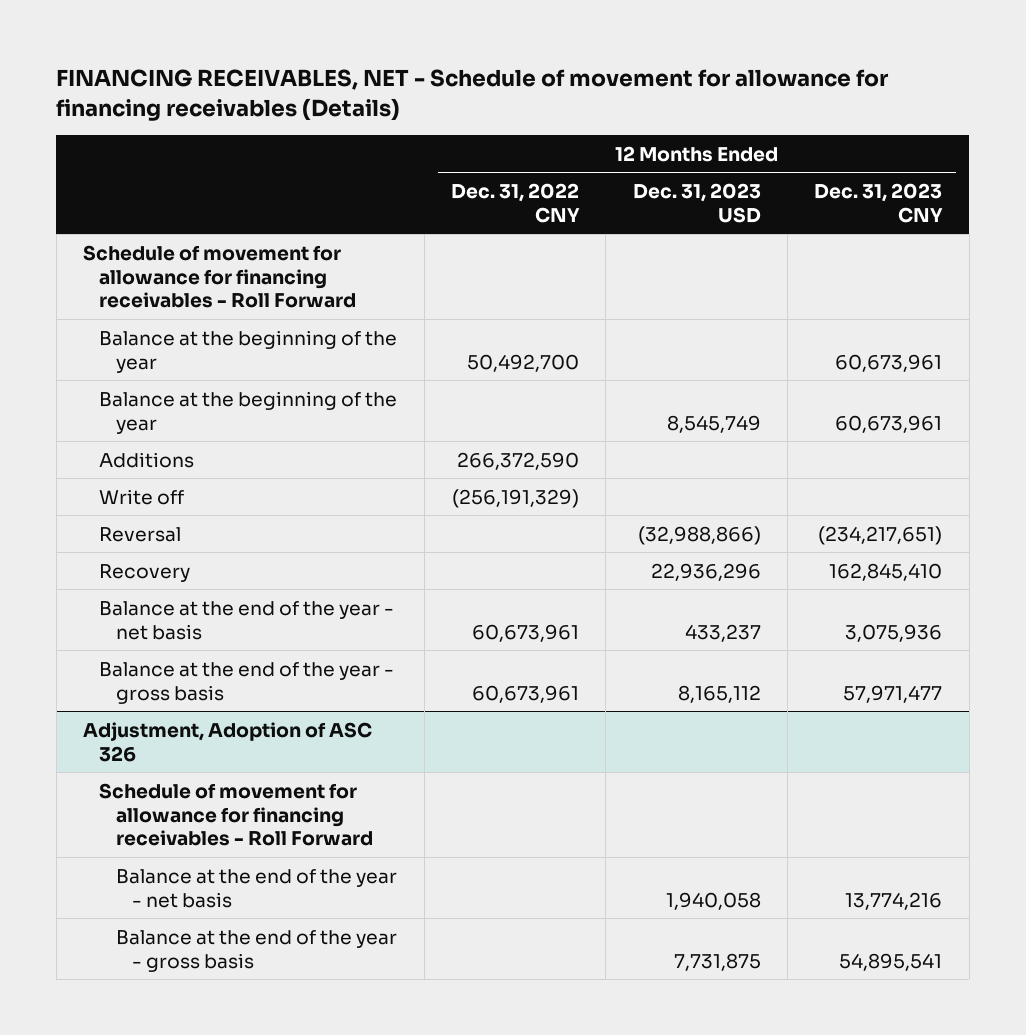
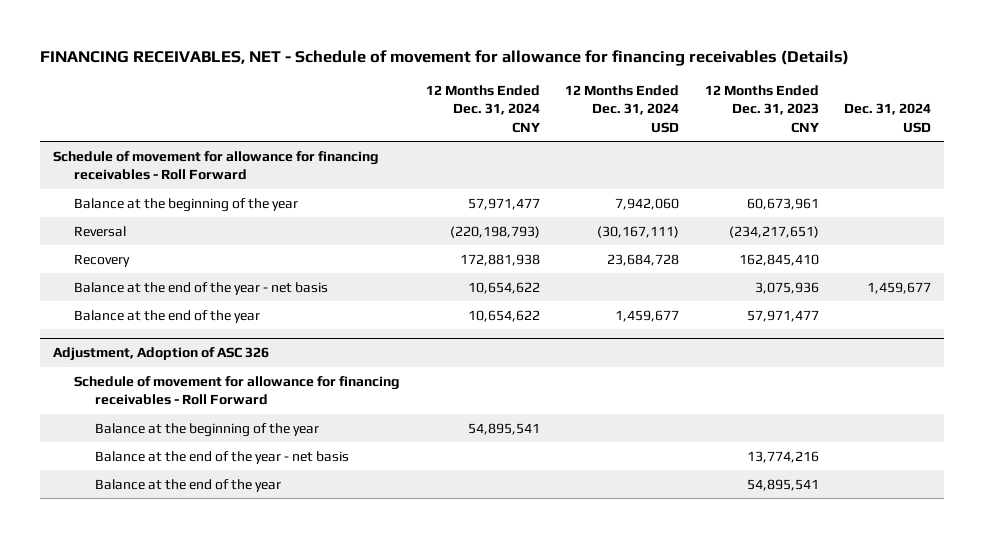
- | 12 Months Ended Dec. 31, 2022 CNY | 12 Months Ended Dec. 31, 2023 USD | 12 Months Ended Dec. 31, 2023 CNY
+ | 12 Months Ended Dec. 31, 2024 CNY | 12 Months Ended Dec. 31, 2024 USD | 12 Months Ended Dec. 31, 2023 CNY | Dec. 31, 2024 USD
- Balance at the beginning of the year | | 8,545,749 | 60,673,961
- Additions | 266,372,590 | |
- Write off | (256,191,329) | |
- Balance at the end of the year - gross basis | 60,673,961 | 8,165,112 | 57,971,477
+ Balance at the end of the year | 10,654,622 | 1,459,677 | 57,971,477 |
@ Adjustment, Adoption of ASC 326
+ Balance at the beginning of the year | 54,895,541 | | |
- Balance at the end of the year - gross basis | | 7,731,875 | 54,895,541
+ Balance at the end of the year | | | 54,895,541 |

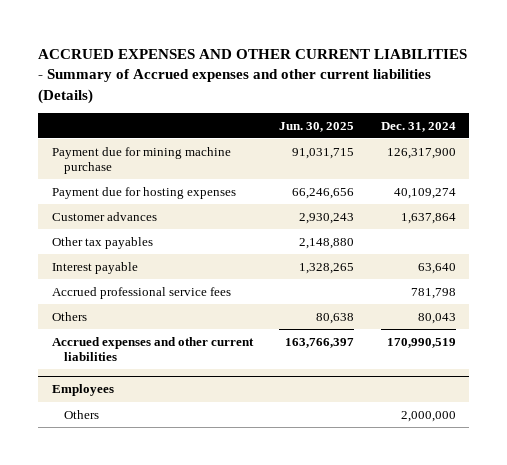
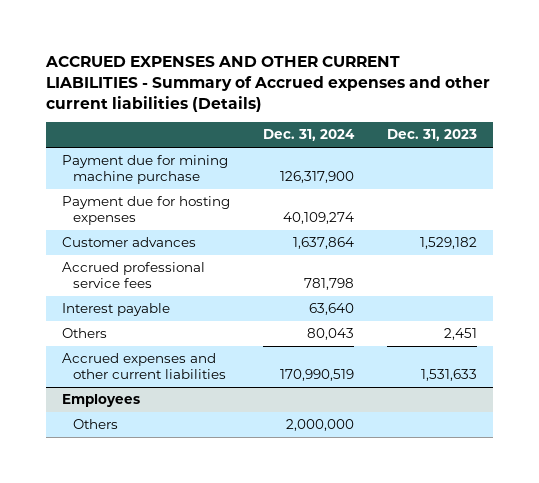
- | Jun. 30, 2025 | Dec. 31, 2024
+ | Dec. 31, 2024 | Dec. 31, 2023
- Other tax payables | 2,148,880 |
moved down: Interest payable | 63,640 |

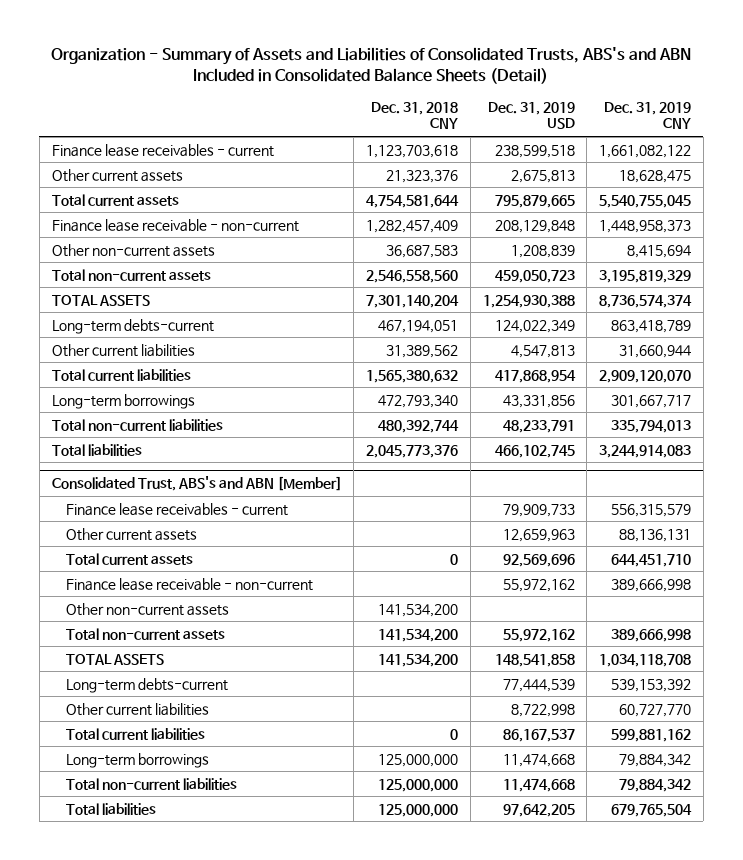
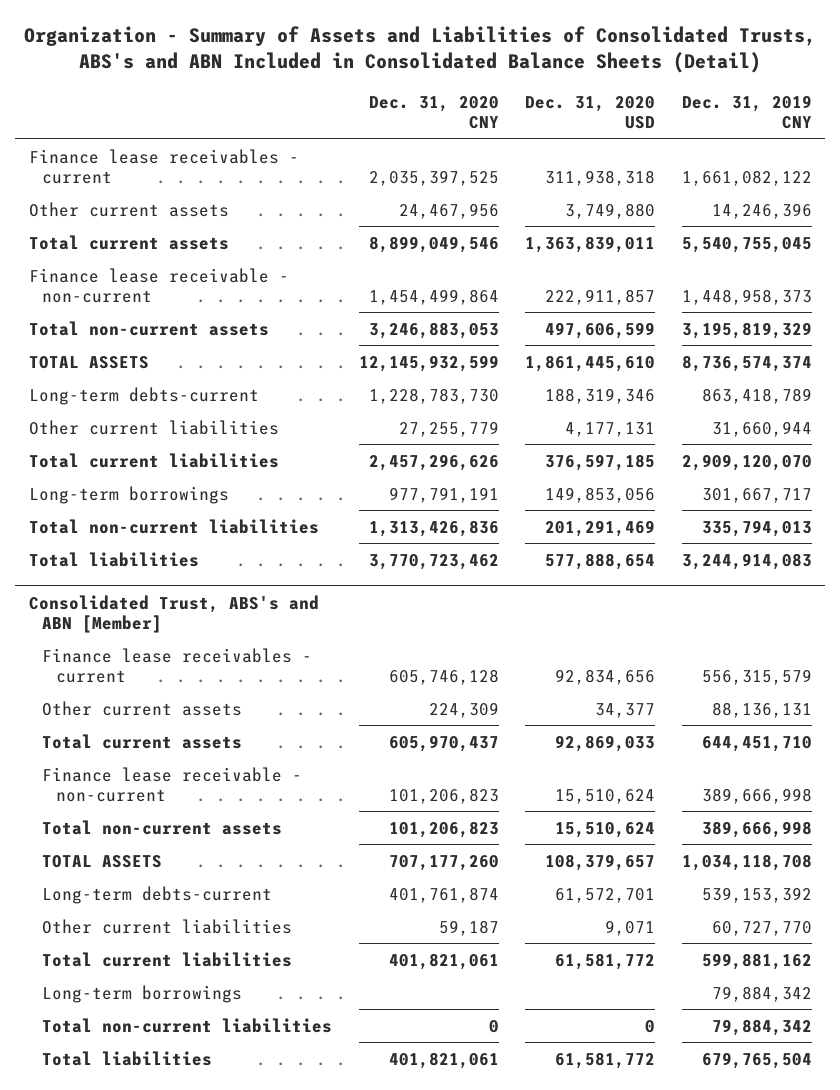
- | Dec. 31, 2018 CNY | Dec. 31, 2019 USD | Dec. 31, 2019 CNY
+ | Dec. 31, 2020 CNY | Dec. 31, 2020 USD | Dec. 31, 2019 CNY
- Other current assets | 21,323,376 | 2,675,813 | 18,628,475
+ Other current assets | 24,467,956 | 3,749,880 | 14,246,396
- Other non-current assets | 36,687,583 | 1,208,839 | 8,415,694
@ Consolidated Trust, ABS's and ABN [Member]
- Other non-current assets | 141,534,200 | |

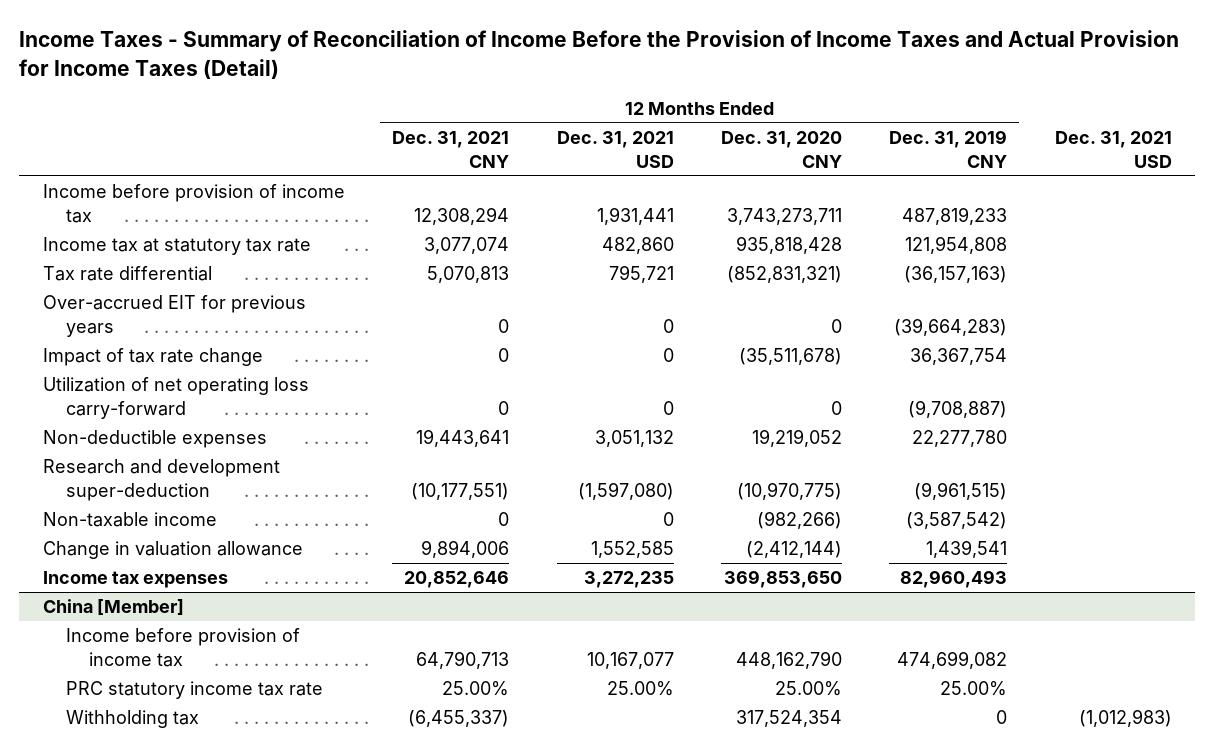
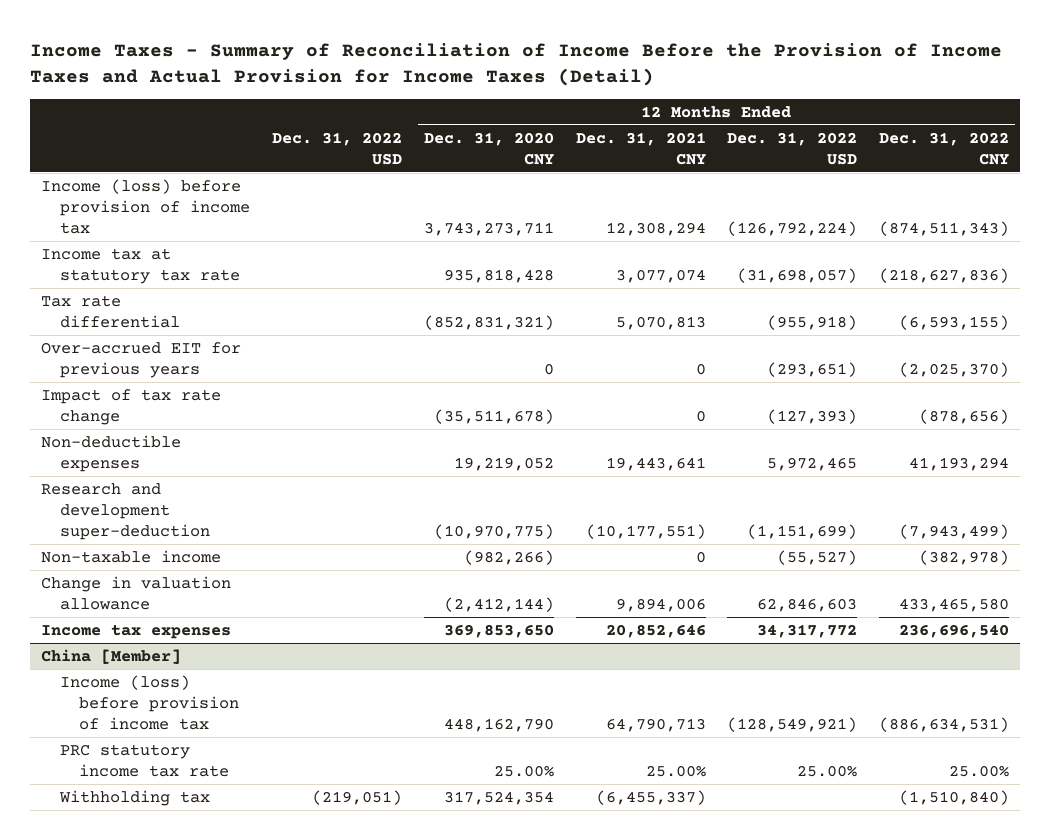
- | 12 Months Ended Dec. 31, 2021 CNY | 12 Months Ended Dec. 31, 2021 USD | 12 Months Ended Dec. 31, 2020 CNY | 12 Months Ended Dec. 31, 2019 CNY | Dec. 31, 2021 USD
+ | Dec. 31, 2022 USD | 12 Months Ended Dec. 31, 2020 CNY | 12 Months Ended Dec. 31, 2021 CNY | 12 Months Ended Dec. 31, 2022 USD | 12 Months Ended Dec. 31, 2022 CNY
- Income before provision of income tax | 12,308,294 | 1,931,441 | 3,743,273,711 | 487,819,233 |
+ Income (loss) before provision of income tax | | 3,743,273,711 | 12,308,294 | (126,792,224) | (874,511,343)
- Utilization of net operating loss carry-forward | 0 | 0 | 0 | (9,708,887) |
@ China [Member]
- Income before provision of income tax | 64,790,713 | 10,167,077 | 448,162,790 | 474,699,082 |
+ Income (loss) before provision of income tax | | 448,162,790 | 64,790,713 | (128,549,921) | (886,634,531)

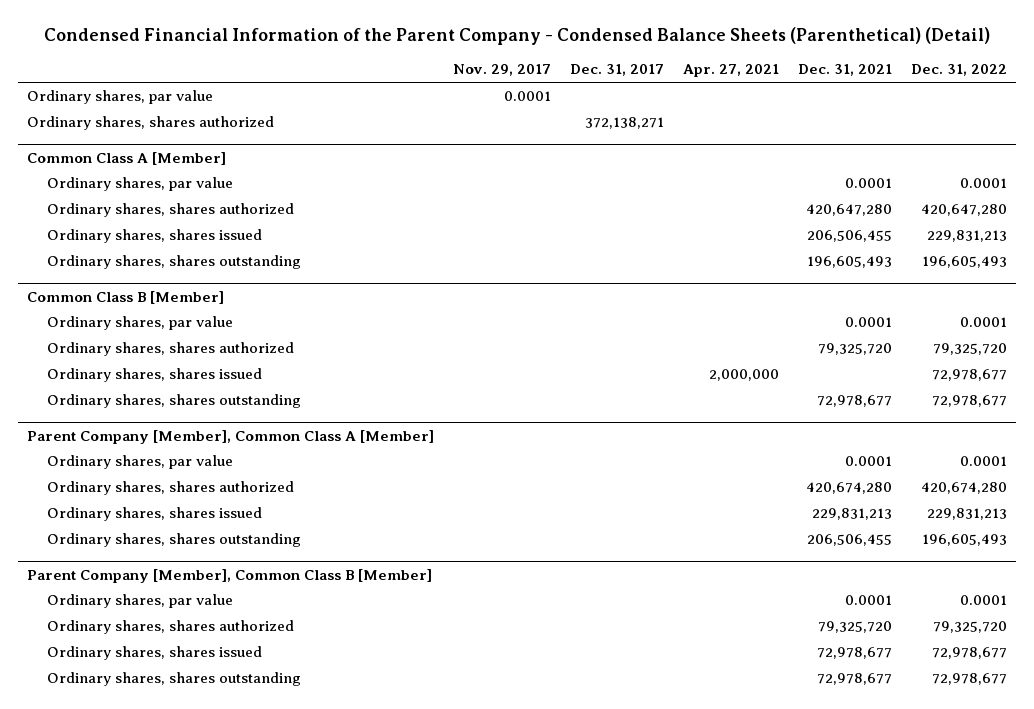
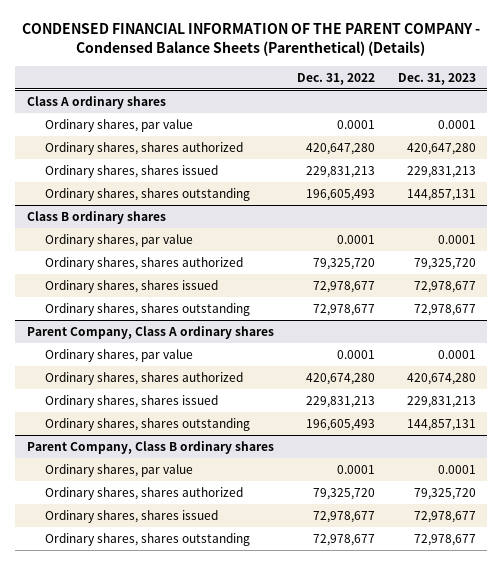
- Condensed Financial Information of the Parent Company - Condensed Balance Sheets (Parenthetical) (Detail)
+ CONDENSED FINANCIAL INFORMATION OF THE PARENT COMPANY - Condensed Balance Sheets (Parenthetical) (Details)
- | Nov. 29, 2017 | Dec. 31, 2017 | Apr. 27, 2021 | Dec. 31, 2021 | Dec. 31, 2022
+ | Dec. 31, 2022 | Dec. 31, 2023
- Ordinary shares, par value | 0.0001 | | | |
- Ordinary shares, shares authorized | | 372,138,271 | | |
- Common Class A [Member]
+ Class A ordinary shares
- Common Class B [Member]
+ Class B ordinary shares
- Parent Company [Member], Common Class A [Member]
+ Parent Company, Class A ordinary shares
- Parent Company [Member], Common Class B [Member]
+ Parent Company, Class B ordinary shares

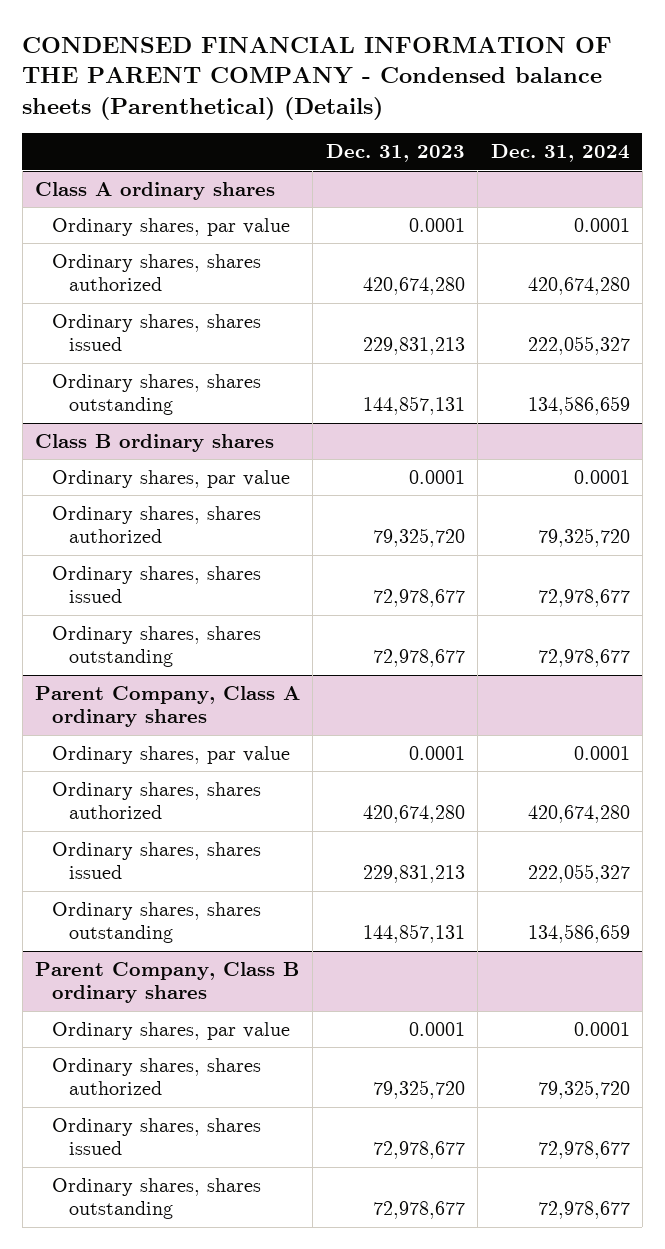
- CONDENSED FINANCIAL INFORMATION OF THE PARENT COMPANY - Condensed Balance Sheets (Parenthetical) (Details)
+ CONDENSED FINANCIAL INFORMATION OF THE PARENT COMPANY - Condensed balance sheets (Parenthetical) (Details)
- | Dec. 31, 2022 | Dec. 31, 2023
+ | Dec. 31, 2023 | Dec. 31, 2024
@ Class A ordinary shares
- Ordinary shares, shares authorized | 420,647,280 | 420,647,280
+ Ordinary shares, shares authorized | 420,674,280 | 420,674,280

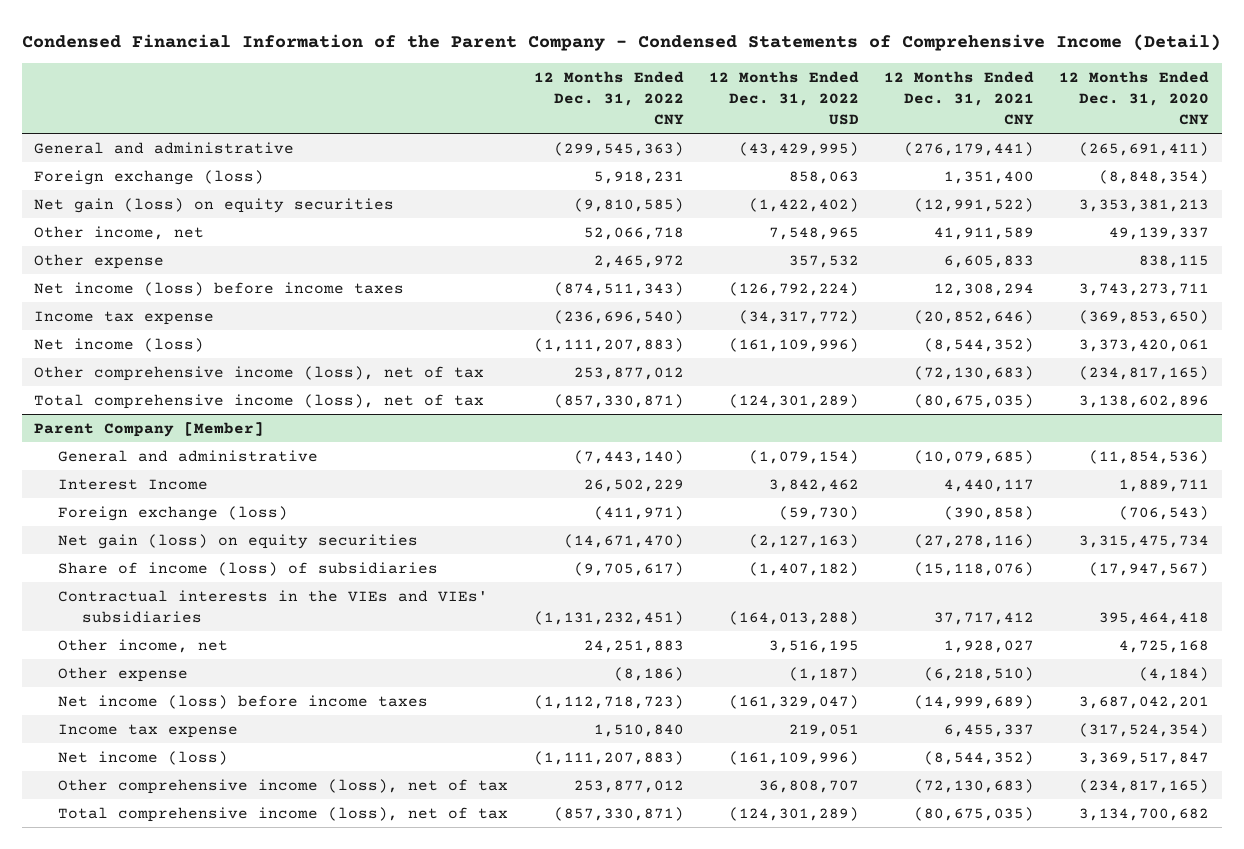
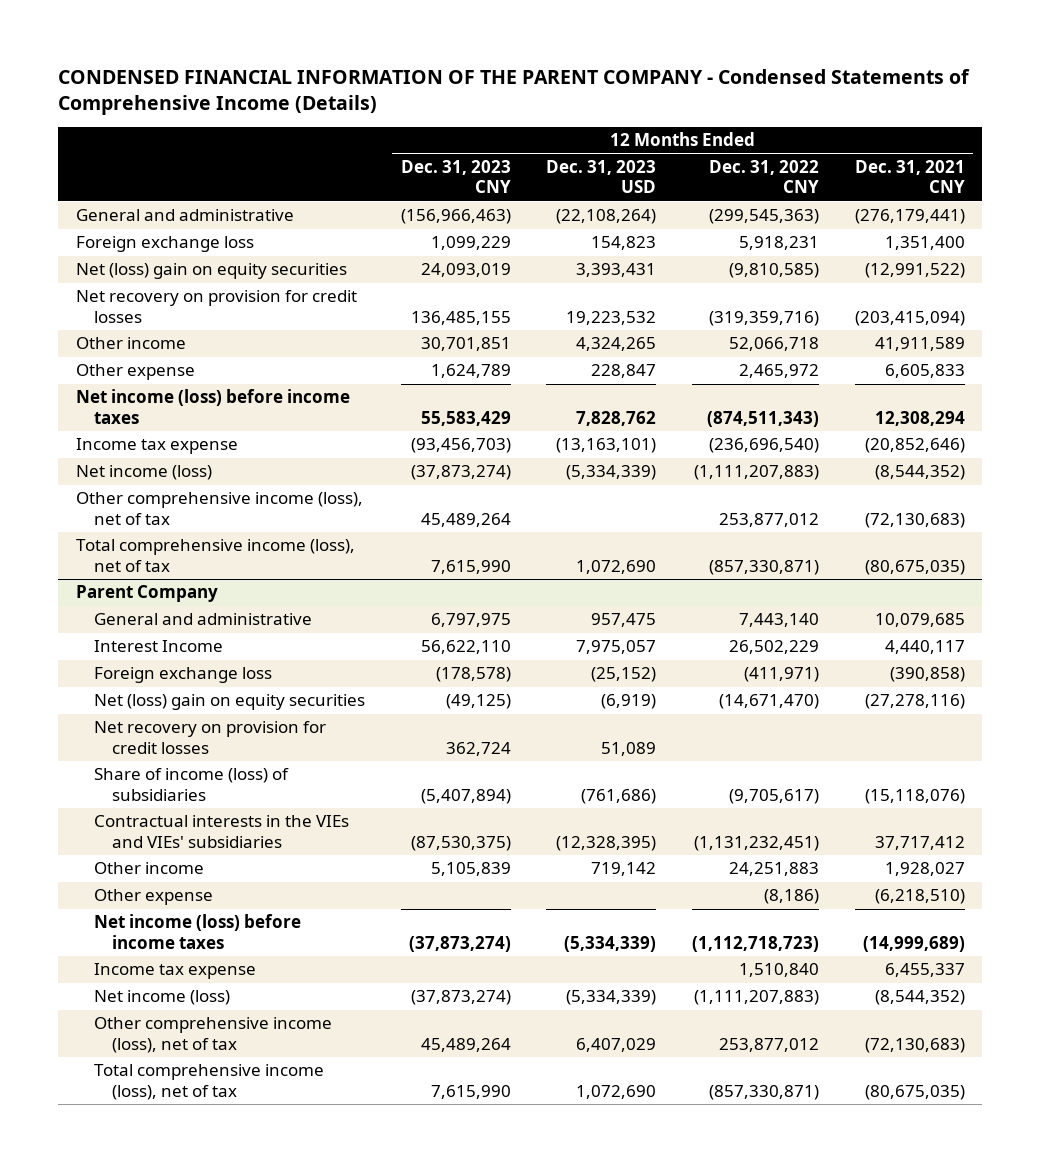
- Condensed Financial Information of the Parent Company - Condensed Statements of Comprehensive Income (Detail)
+ CONDENSED FINANCIAL INFORMATION OF THE PARENT COMPANY - Condensed Statements of Comprehensive Income (Details)
- | 12 Months Ended Dec. 31, 2022 CNY | 12 Months Ended Dec. 31, 2022 USD | 12 Months Ended Dec. 31, 2021 CNY | 12 Months Ended Dec. 31, 2020 CNY
+ | 12 Months Ended Dec. 31, 2023 CNY | 12 Months Ended Dec. 31, 2023 USD | 12 Months Ended Dec. 31, 2022 CNY | 12 Months Ended Dec. 31, 2021 CNY
- Foreign exchange (loss) | 5,918,231 | 858,063 | 1,351,400 | (8,848,354)
- Net gain (loss) on equity securities | (9,810,585) | (1,422,402) | (12,991,522) | 3,353,381,213
- Other income, net | 52,066,718 | 7,548,965 | 41,911,589 | 49,139,337
+ Foreign exchange loss | 1,099,229 | 154,823 | 5,918,231 | 1,351,400
+ Net (loss) gain on equity securities | 24,093,019 | 3,393,431 | (9,810,585) | (12,991,522)
+ Net recovery on provision for credit losses | 136,485,155 | 19,223,532 | (319,359,716) | (203,415,094)
+ Other income | 30,701,851 | 4,324,265 | 52,066,718 | 41,911,589
- Parent Company [Member]
- General and administrative | (7,443,140) | (1,079,154) | (10,079,685) | (11,854,536)
+ Parent Company
+ General and administrative | 6,797,975 | 957,475 | 7,443,140 | 10,079,685
- Foreign exchange (loss) | (411,971) | (59,730) | (390,858) | (706,543)
- Net gain (loss) on equity securities | (14,671,470) | (2,127,163) | (27,278,116) | 3,315,475,734
+ Foreign exchange loss | (178,578) | (25,152) | (411,971) | (390,858)
+ Net (loss) gain on equity securities | (49,125) | (6,919) | (14,671,470) | (27,278,116)
+ Net recovery on provision for credit losses | 362,724 | 51,089 | |
- Other income, net | 24,251,883 | 3,516,195 | 1,928,027 | 4,725,168
+ Other income | 5,105,839 | 719,142 | 24,251,883 | 1,928,027

